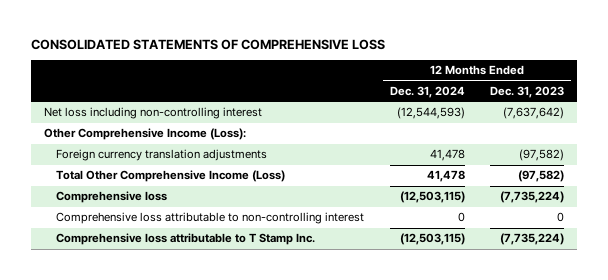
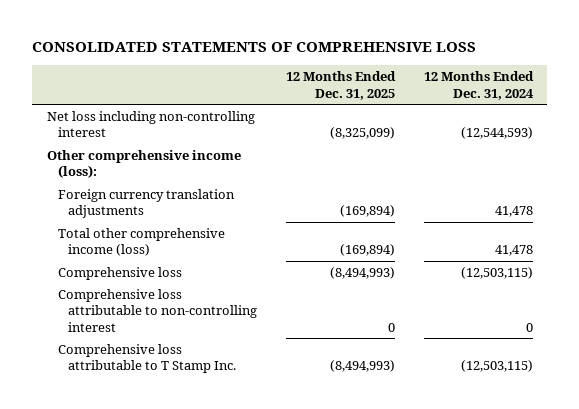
- | 12 Months Ended Dec. 31, 2024 | 12 Months Ended Dec. 31, 2023
+ | 12 Months Ended Dec. 31, 2025 | 12 Months Ended Dec. 31, 2024
- Other Comprehensive Income (Loss):
+ Other comprehensive income (loss):
- Total Other Comprehensive Income (Loss) | 41,478 | (97,582)
+ Total other comprehensive income (loss) | (169,894) | 41,478

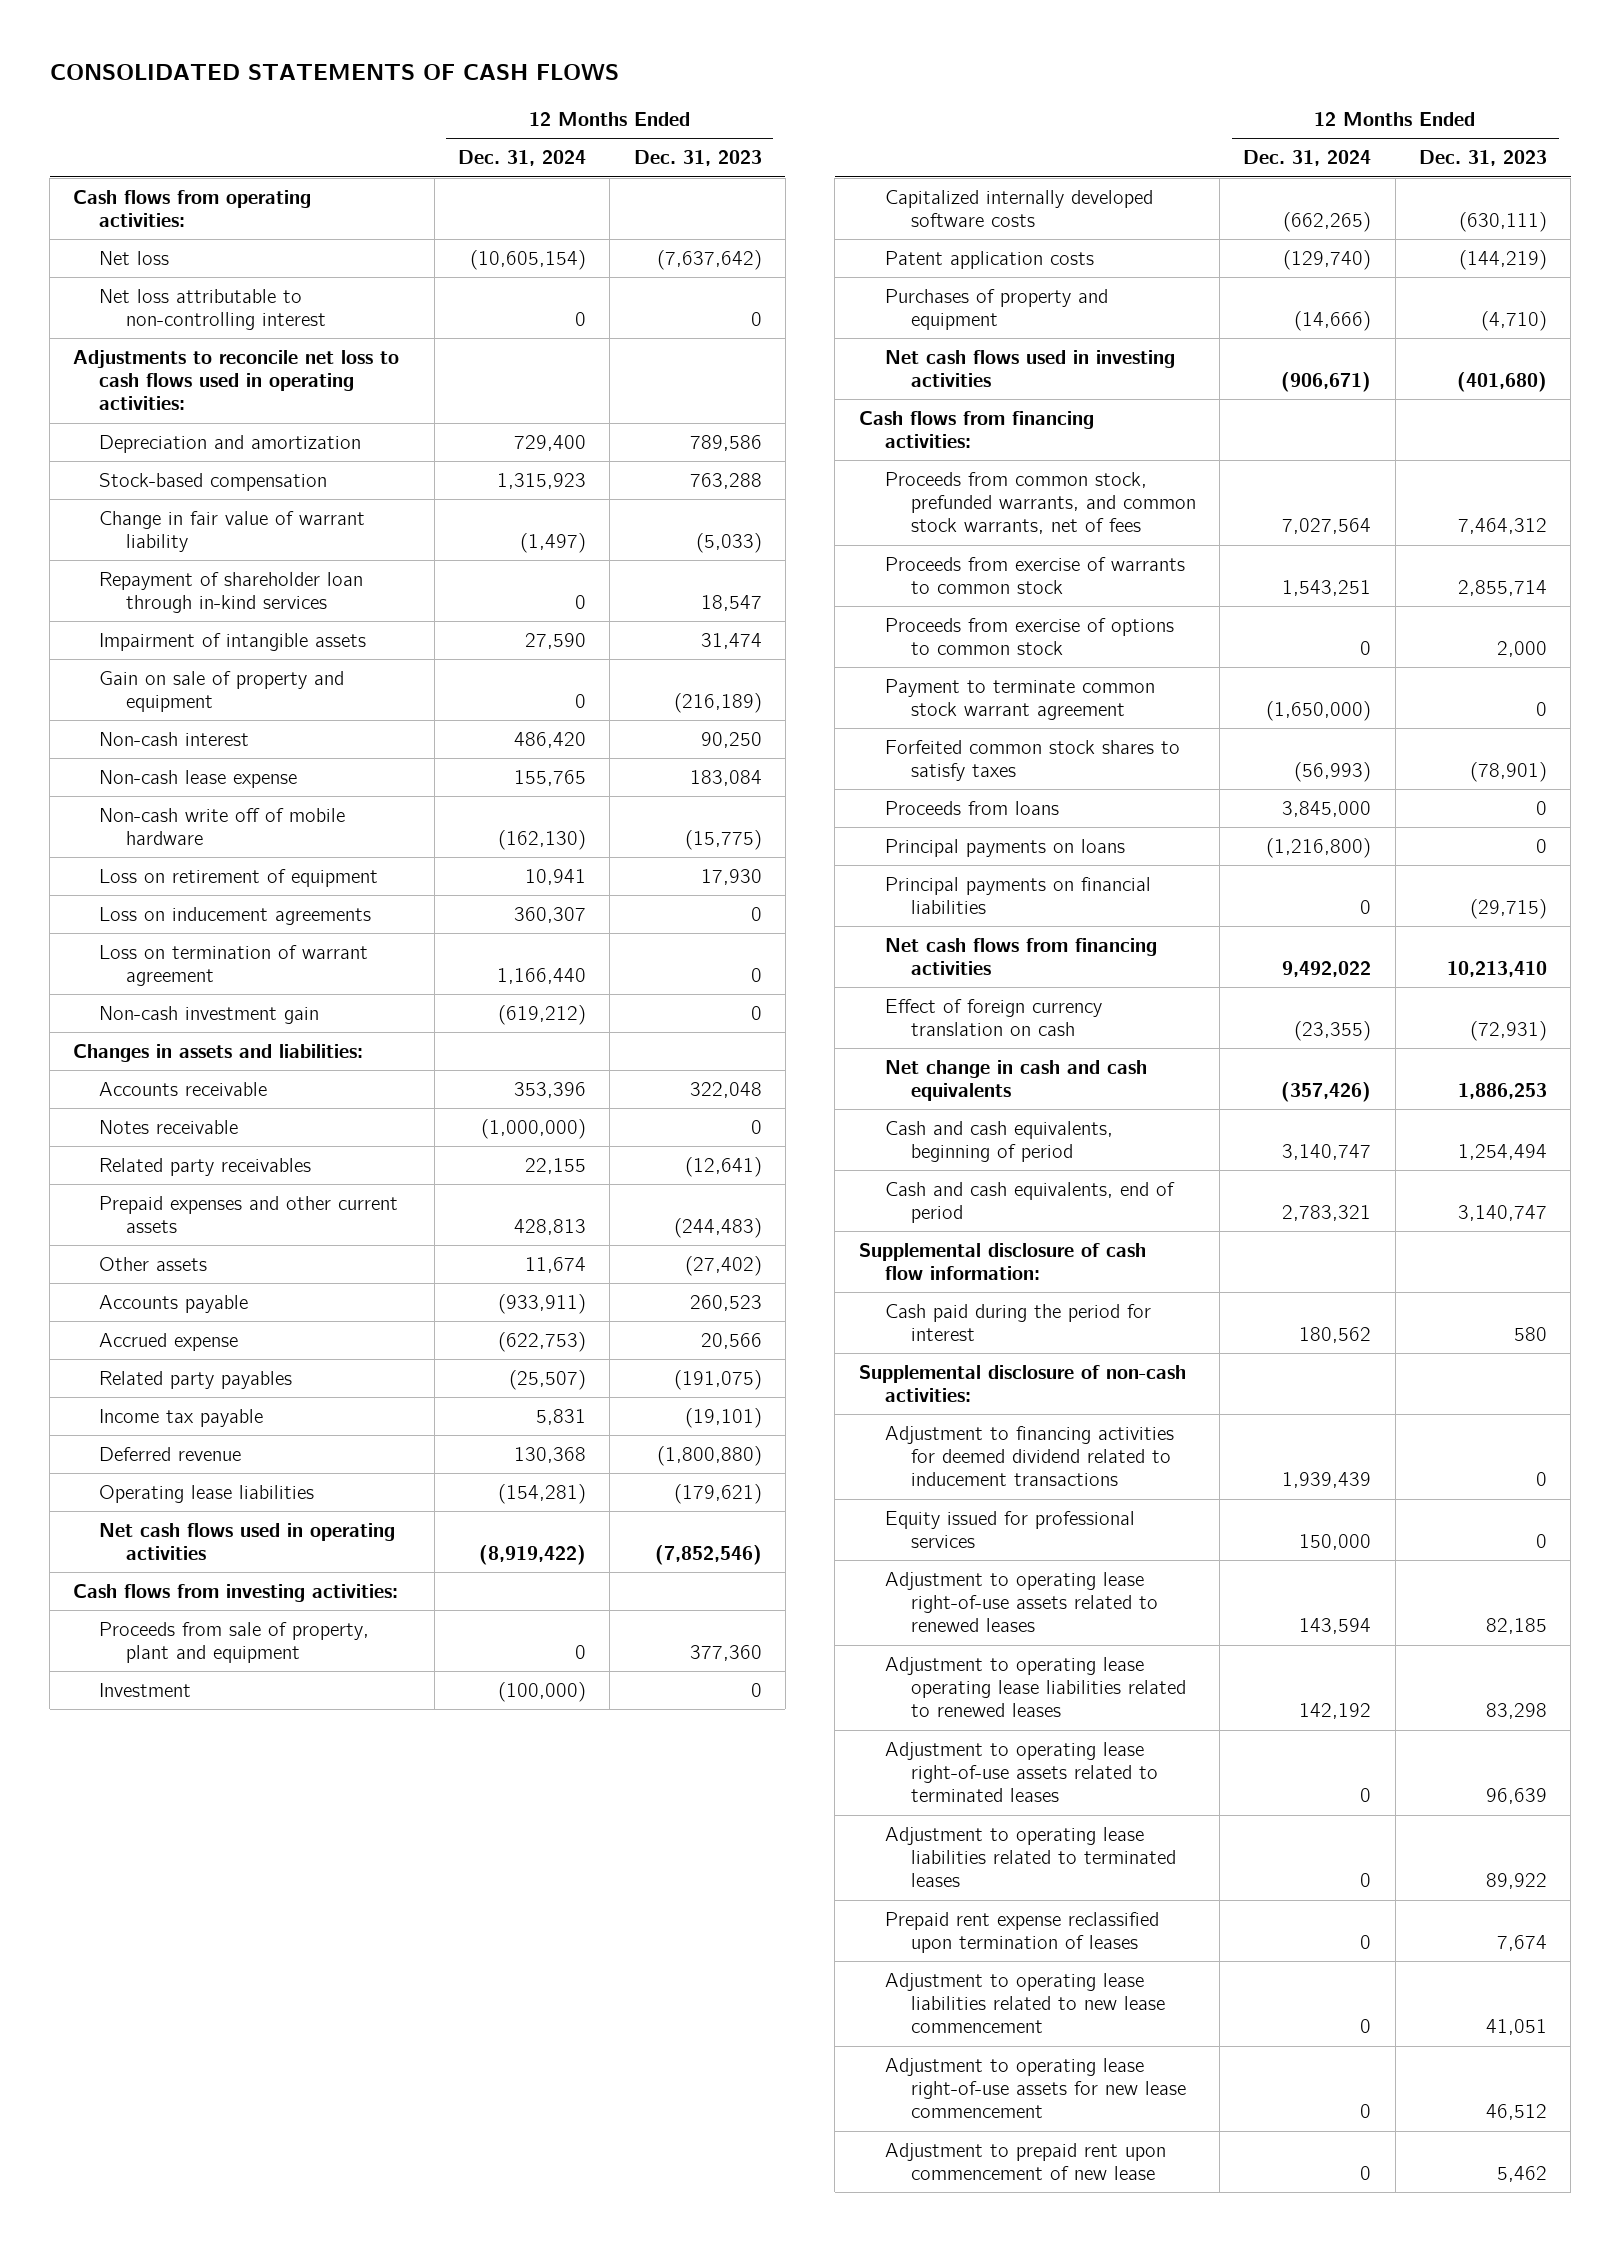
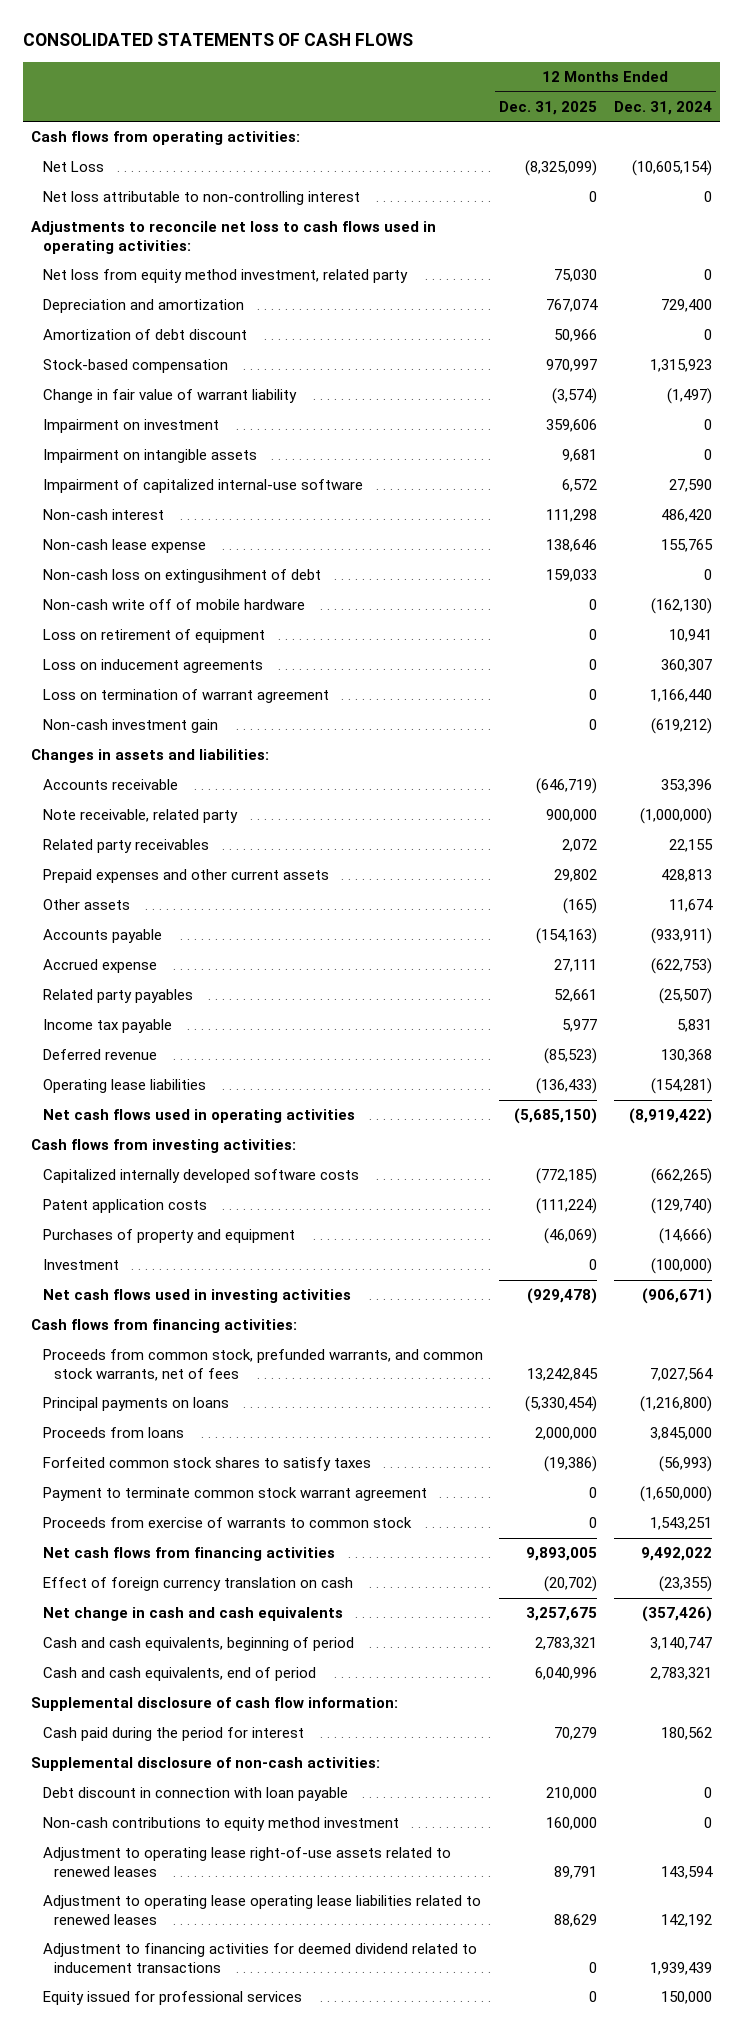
- | 12 Months Ended Dec. 31, 2024 | 12 Months Ended Dec. 31, 2023
+ | 12 Months Ended Dec. 31, 2025 | 12 Months Ended Dec. 31, 2024
- Net loss | (10,605,154) | (7,637,642)
+ Net Loss | (8,325,099) | (10,605,154)
+ Net loss from equity method investment, related party | 75,030 | 0
+ Amortization of debt discount | 50,966 | 0
- Repayment of shareholder loan through in-kind services | 0 | 18,547
- Impairment of intangible assets | 27,590 | 31,474
- Gain on sale of property and equipment | 0 | (216,189)
+ Impairment on investment | 359,606 | 0
+ Impairment on intangible assets | 9,681 | 0
+ Impairment of capitalized internal-use software | 6,572 | 27,590
+ Non-cash loss on extingusihment of debt | 159,033 | 0
- Notes receivable | (1,000,000) | 0
+ Note receivable, related party | 900,000 | (1,000,000)
- Proceeds from sale of property, plant and equipment | 0 | 377,360
moved down: Investment | 0 | (100,000)
- Proceeds from exercise of options to common stock | 0 | 2,000
- Principal payments on financial liabilities | 0 | (29,715)
moved down: Proceeds from loans | 2,000,000 | 3,845,000
moved down: Forfeited common stock shares to satisfy taxes | (19,386) | (56,993)
moved down: Payment to terminate common stock warrant agreement | 0 | (1,650,000)
moved down: Proceeds from exercise of warrants to common stock | 0 | 1,543,251
+ Debt discount in connection with loan payable | 210,000 | 0
+ Non-cash contributions to equity method investment | 160,000 | 0
- Adjustment to operating lease right-of-use assets related to terminated leases | 0 | 96,639
- Adjustment to operating lease liabilities related to terminated leases | 0 | 89,922
- Prepaid rent expense reclassified upon termination of leases | 0 | 7,674
- Adjustment to operating lease liabilities related to new lease commencement | 0 | 41,051
- Adjustment to operating lease right-of-use assets for new lease commencement | 0 | 46,512
- Adjustment to prepaid rent upon commencement of new lease | 0 | 5,462
moved down: Adjustment to financing activities for deemed dividend related to inducement transactions | 0 | 1,939,439
moved down: Equity issued for professional services | 0 | 150,000

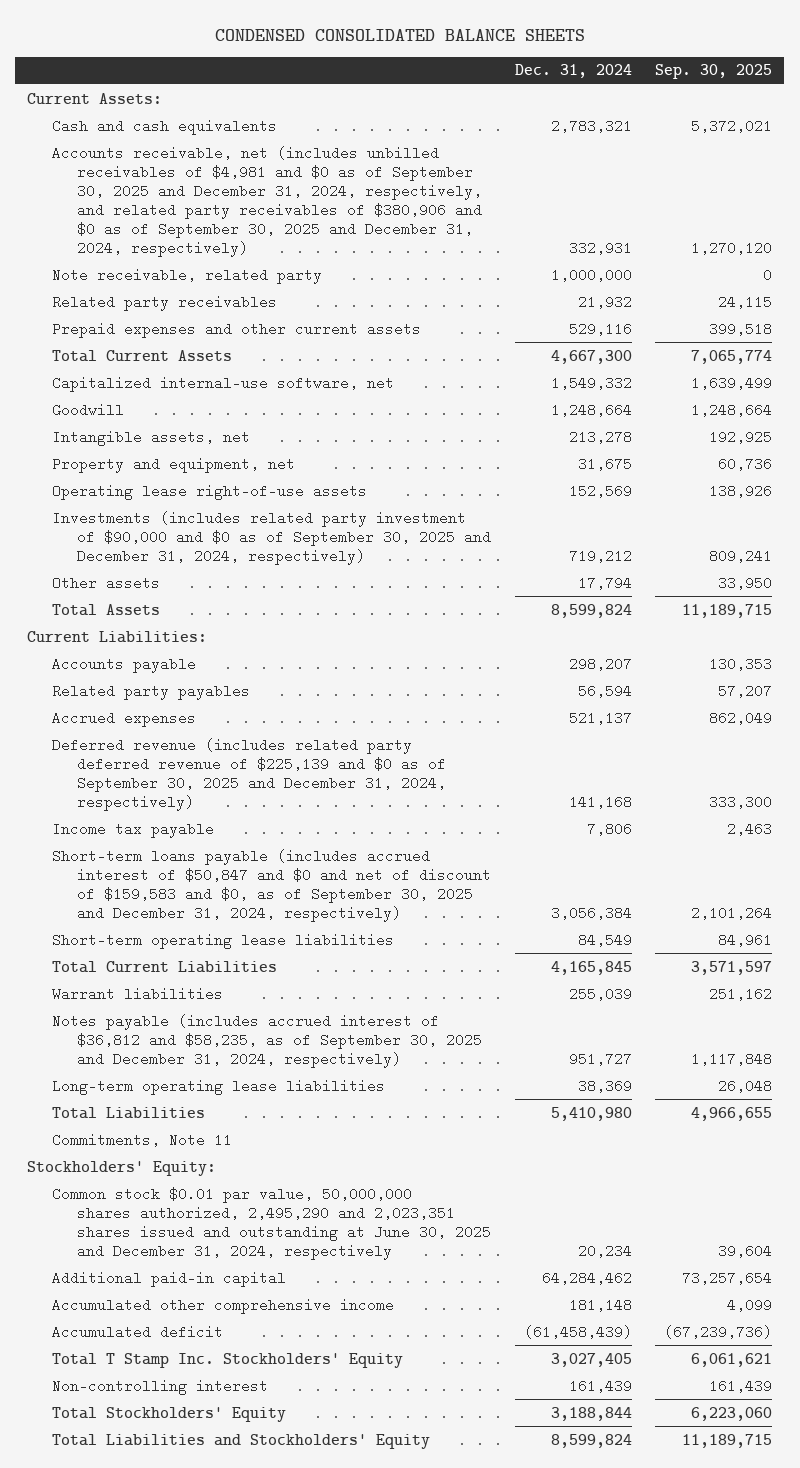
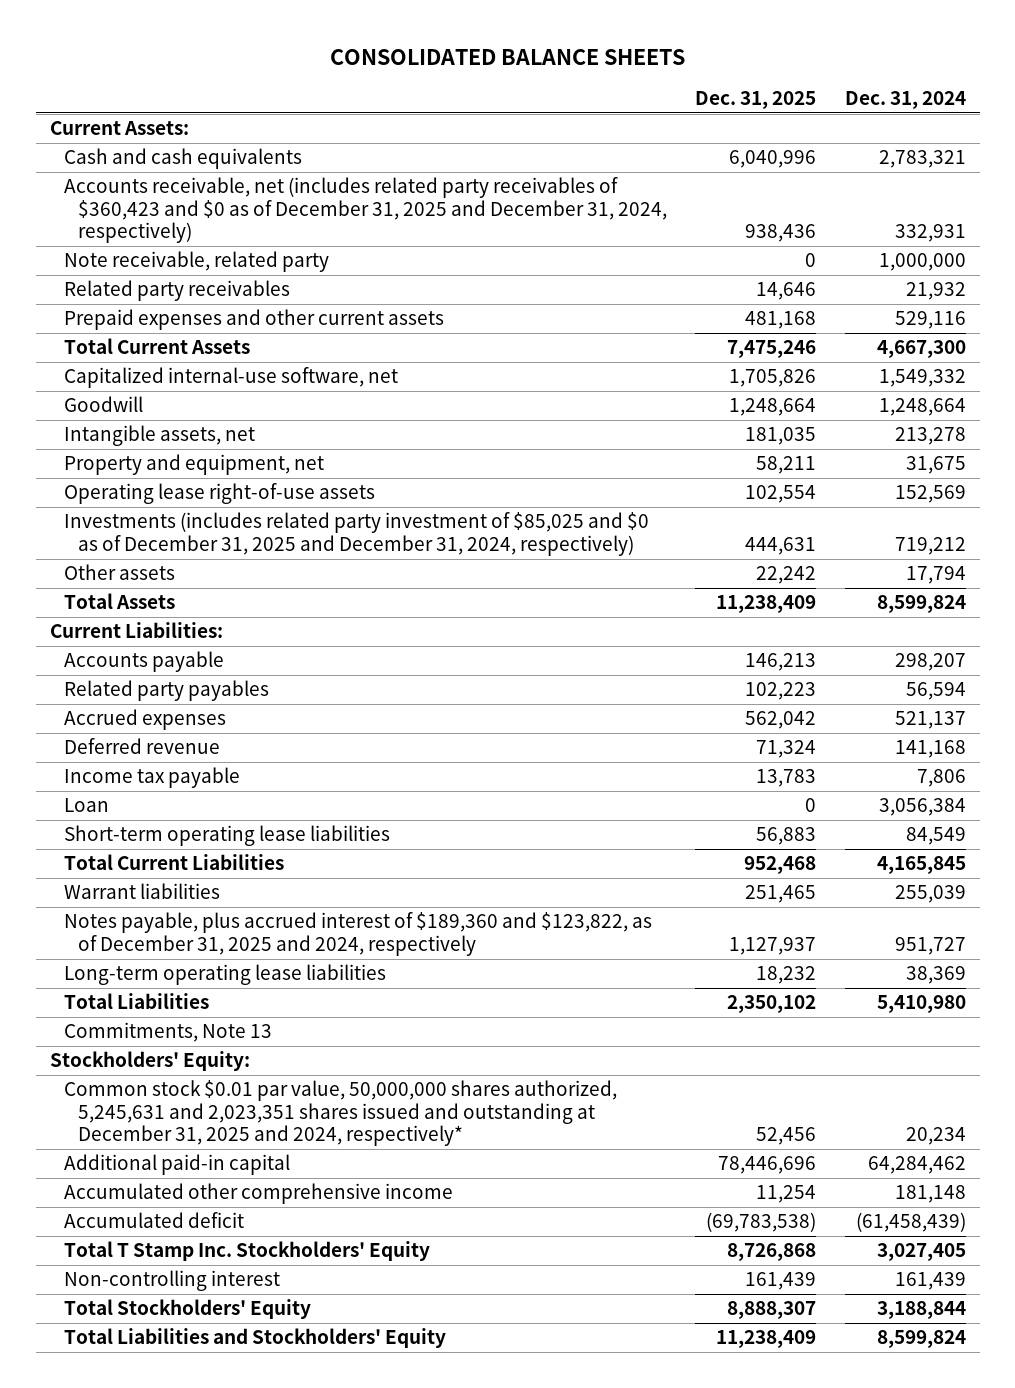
- CONDENSED CONSOLIDATED BALANCE SHEETS
+ CONSOLIDATED BALANCE SHEETS
- | Dec. 31, 2024 | Sep. 30, 2025
+ | Dec. 31, 2025 | Dec. 31, 2024
- Accounts receivable, net (includes unbilled receivables of $4,981 and $0 as of September 30, 2025 and December 31, 2024, respectively, and related party receivables of $380,906 and $0 as of September 30, 2025 and December 31, 2024, respectively) | 332,931 | 1,270,120
+ Accounts receivable, net (includes related party receivables of $360,423 and $0 as of December 31, 2025 and December 31, 2024, respectively) | 938,436 | 332,931
- Investments (includes related party investment of $90,000 and $0 as of September 30, 2025 and December 31, 2024, respectively) | 719,212 | 809,241
+ Investments (includes related party investment of $85,025 and $0 as of December 31, 2025 and December 31, 2024, respectively) | 444,631 | 719,212
- Deferred revenue (includes related party deferred revenue of $225,139 and $0 as of September 30, 2025 and December 31, 2024, respectively) | 141,168 | 333,300
+ Deferred revenue | 71,324 | 141,168
- Short-term loans payable (includes accrued interest of $50,847 and $0 and net of discount of $159,583 and $0, as of September 30, 2025 and December 31, 2024, respectively) | 3,056,384 | 2,101,264
+ Loan | 0 | 3,056,384
- Notes payable (includes accrued interest of $36,812 and $58,235, as of September 30, 2025 and December 31, 2024, respectively) | 951,727 | 1,117,848
+ Notes payable, plus accrued interest of $189,360 and $123,822, as of December 31, 2025 and 2024, respectively | 1,127,937 | 951,727
- Commitments, Note 11
+ Commitments, Note 13
- Common stock $0.01 par value, 50,000,000 shares authorized, 2,495,290 and 2,023,351 shares issued and outstanding at June 30, 2025 and December 31, 2024, respectively | 20,234 | 39,604
+ Common stock $0.01 par value, 50,000,000 shares authorized, 5,245,631 and 2,023,351 shares issued and outstanding at December 31, 2025 and 2024, respectively* | 52,456 | 20,234

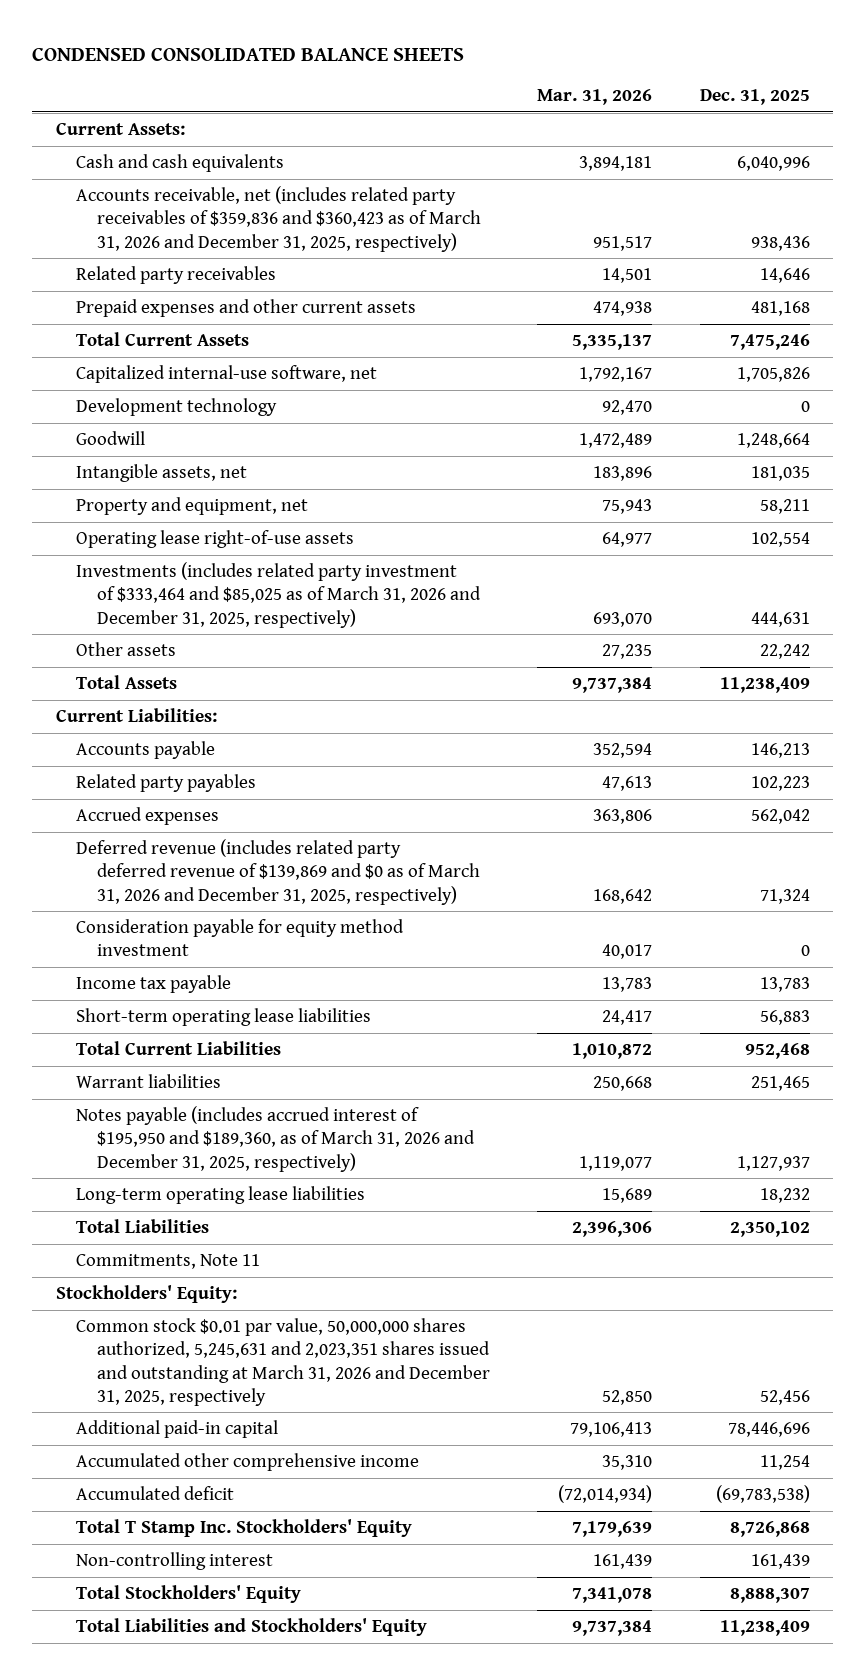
- CONSOLIDATED BALANCE SHEETS
+ CONDENSED CONSOLIDATED BALANCE SHEETS
- | Dec. 31, 2025 | Dec. 31, 2024
+ | Mar. 31, 2026 | Dec. 31, 2025
- Accounts receivable, net (includes related party receivables of $360,423 and $0 as of December 31, 2025 and December 31, 2024, respectively) | 938,436 | 332,931
- Note receivable, related party | 0 | 1,000,000
+ Accounts receivable, net (includes related party receivables of $359,836 and $360,423 as of March 31, 2026 and December 31, 2025, respectively) | 951,517 | 938,436
+ Development technology | 92,470 | 0
- Investments (includes related party investment of $85,025 and $0 as of December 31, 2025 and December 31, 2024, respectively) | 444,631 | 719,212
+ Investments (includes related party investment of $333,464 and $85,025 as of March 31, 2026 and December 31, 2025, respectively) | 693,070 | 444,631
- Deferred revenue | 71,324 | 141,168
+ Deferred revenue (includes related party deferred revenue of $139,869 and $0 as of March 31, 2026 and December 31, 2025, respectively) | 168,642 | 71,324
+ Consideration payable for equity method investment | 40,017 | 0
- Loan | 0 | 3,056,384
- Notes payable, plus accrued interest of $189,360 and $123,822, as of December 31, 2025 and 2024, respectively | 1,127,937 | 951,727
+ Notes payable (includes accrued interest of $195,950 and $189,360, as of March 31, 2026 and December 31, 2025, respectively) | 1,119,077 | 1,127,937
- Commitments, Note 13
+ Commitments, Note 11
- Common stock $0.01 par value, 50,000,000 shares authorized, 5,245,631 and 2,023,351 shares issued and outstanding at December 31, 2025 and 2024, respectively* | 52,456 | 20,234
+ Common stock $0.01 par value, 50,000,000 shares authorized, 5,245,631 and 2,023,351 shares issued and outstanding at March 31, 2026 and December 31, 2025, respectively | 52,850 | 52,456

